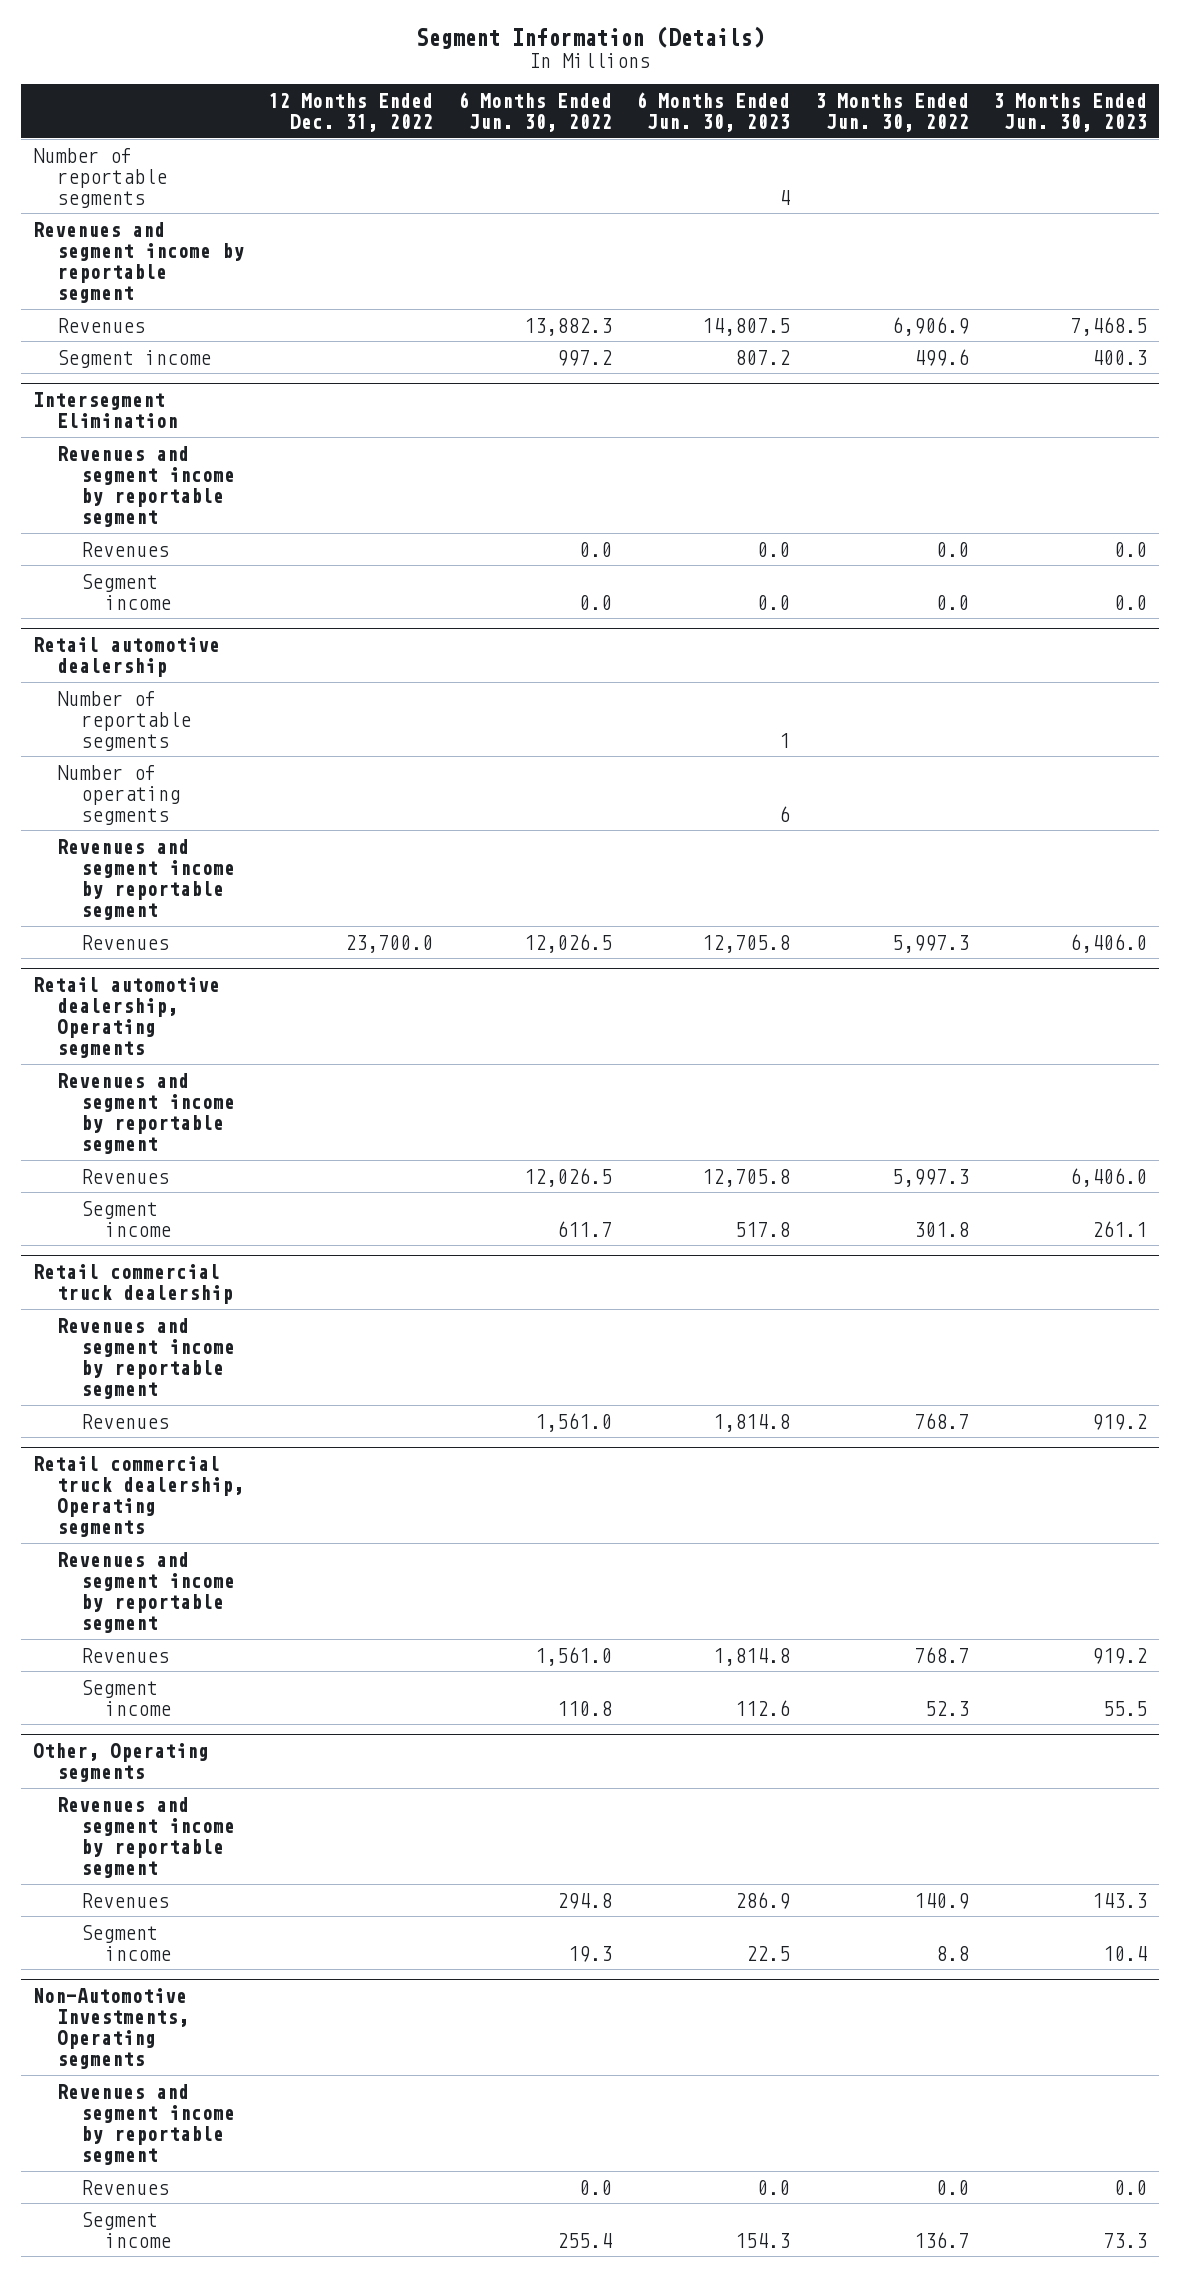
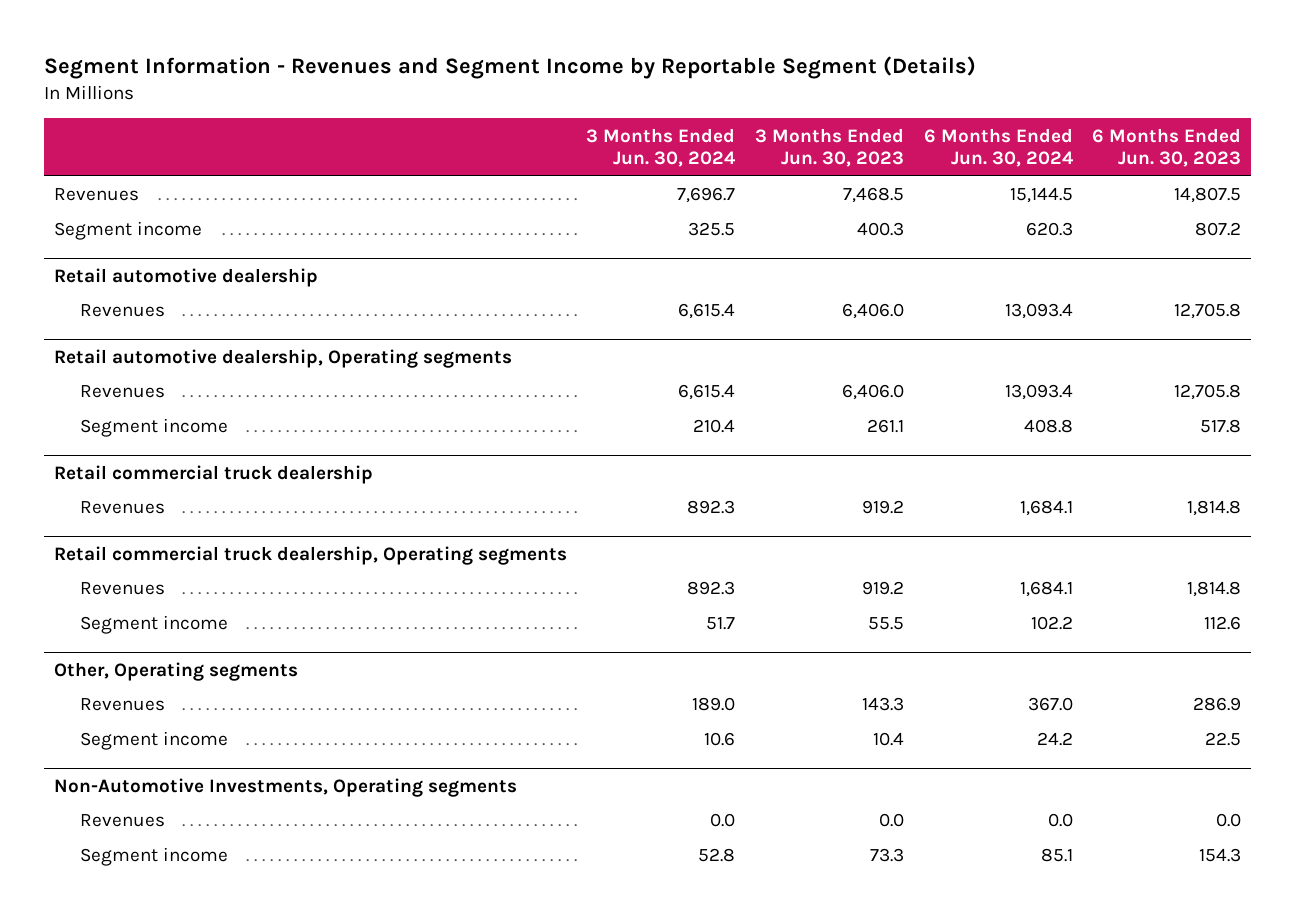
- Segment Information (Details)
+ Segment Information - Revenues and Segment Income by Reportable Segment (Details)
- | 12 Months Ended Dec. 31, 2022 | 6 Months Ended Jun. 30, 2022 | 6 Months Ended Jun. 30, 2023 | 3 Months Ended Jun. 30, 2022 | 3 Months Ended Jun. 30, 2023
+ | 3 Months Ended Jun. 30, 2024 | 3 Months Ended Jun. 30, 2023 | 6 Months Ended Jun. 30, 2024 | 6 Months Ended Jun. 30, 2023
- Number of reportable segments | | | 4 | |
- Revenues and segment income by reportable segment
- Intersegment Elimination
- Revenues and segment income by reportable segment
- Revenues | | 0.0 | 0.0 | 0.0 | 0.0
- Segment income | | 0.0 | 0.0 | 0.0 | 0.0
@ Retail automotive dealership
- Number of reportable segments | | | 1 | |
- Number of operating segments | | | 6 | |
- Revenues and segment income by reportable segment
@ Retail automotive dealership, Operating segments
- Revenues and segment income by reportable segment
@ Retail commercial truck dealership
- Revenues and segment income by reportable segment
@ Retail commercial truck dealership, Operating segments
- Revenues and segment income by reportable segment
@ Other, Operating segments
- Revenues and segment income by reportable segment
@ Non-Automotive Investments, Operating segments
- Revenues and segment income by reportable segment

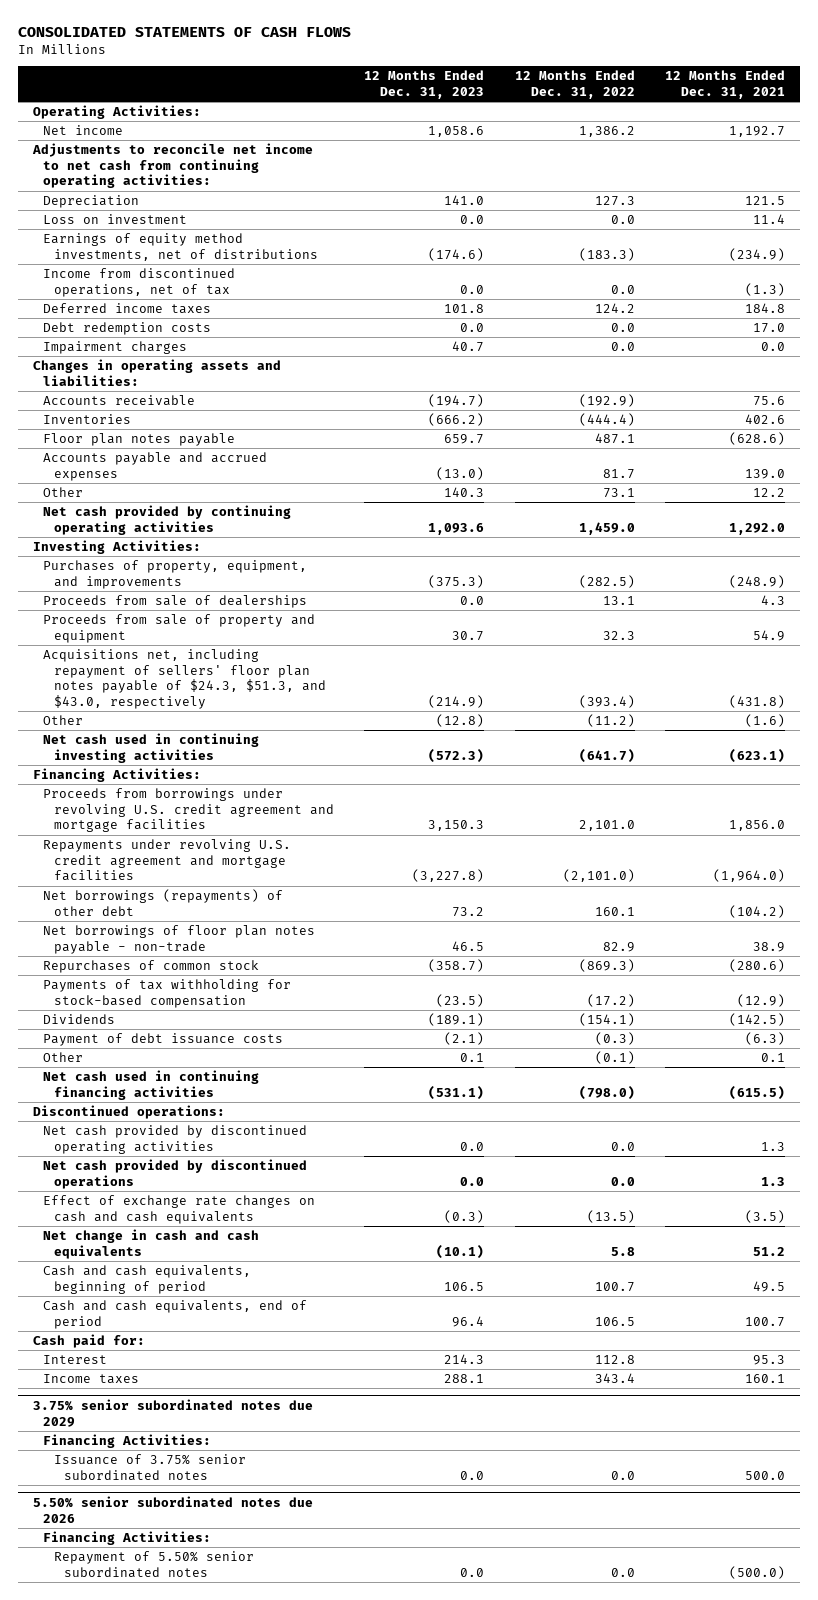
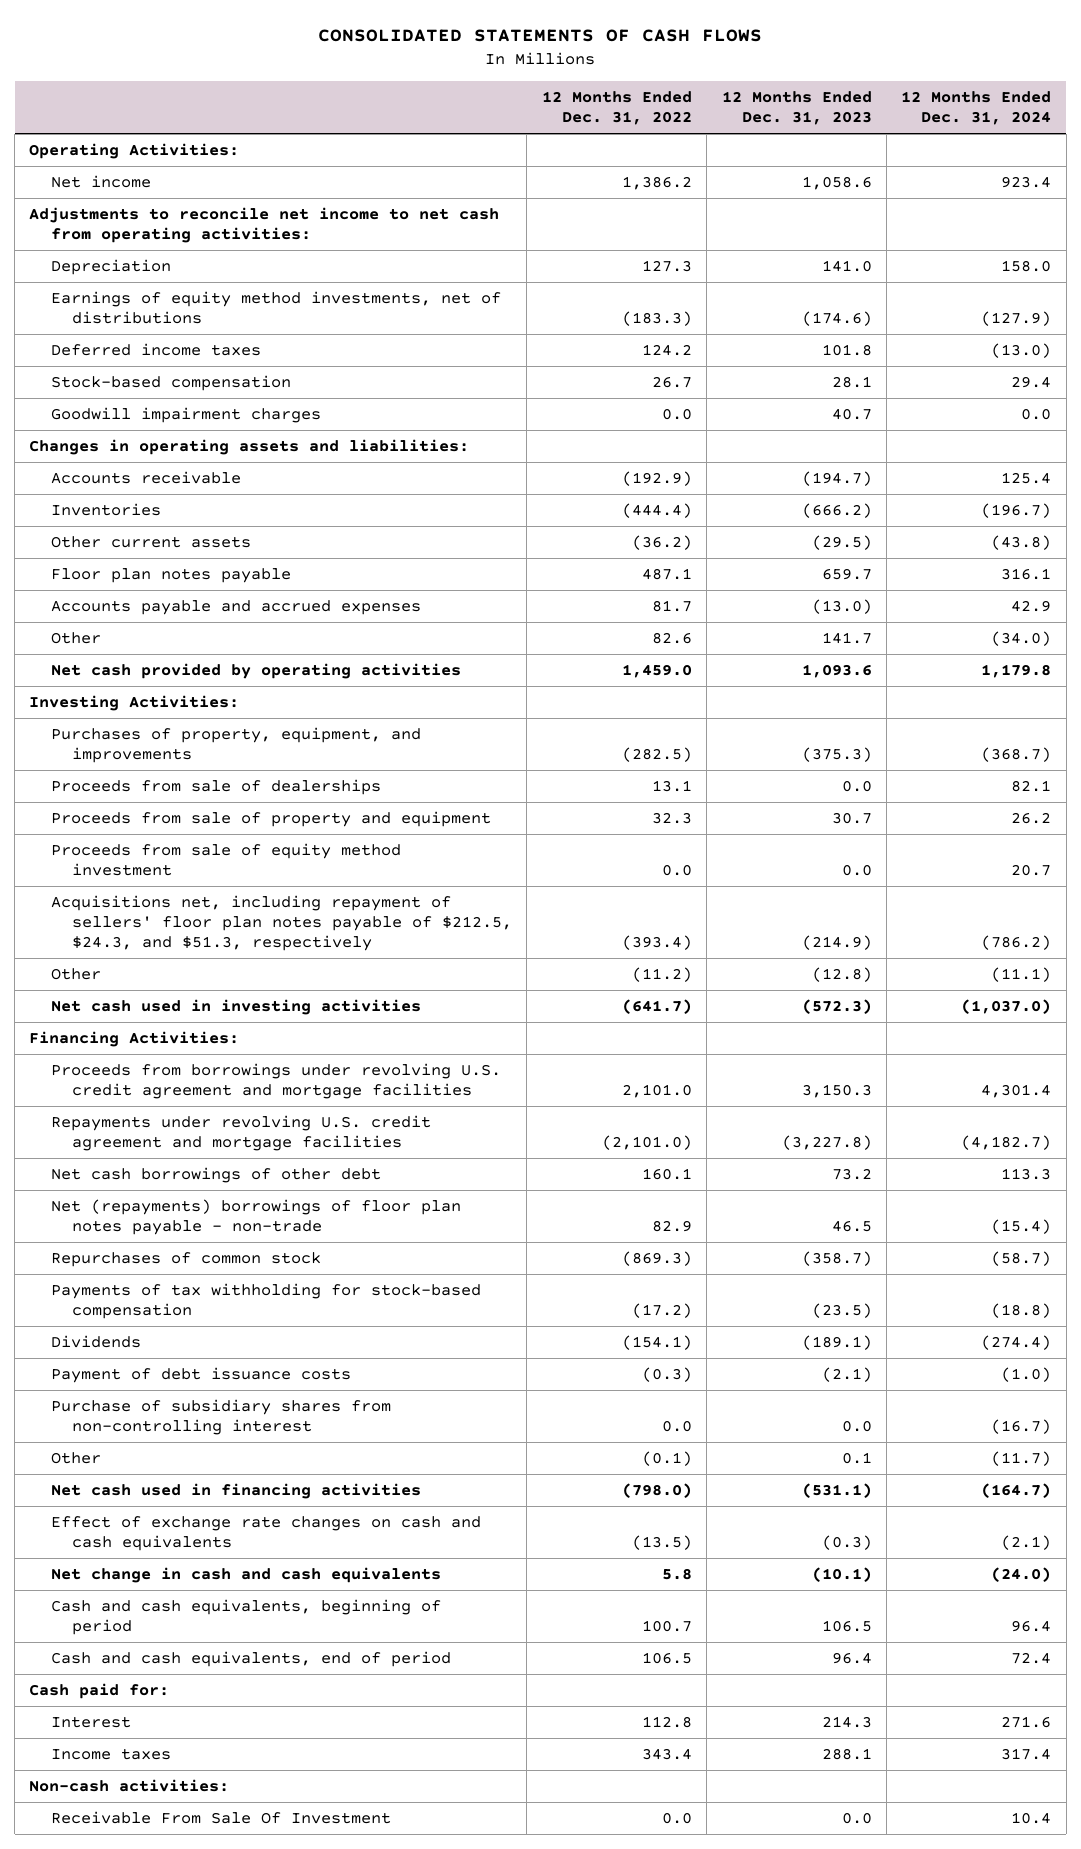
- | 12 Months Ended Dec. 31, 2023 | 12 Months Ended Dec. 31, 2022 | 12 Months Ended Dec. 31, 2021
+ | 12 Months Ended Dec. 31, 2022 | 12 Months Ended Dec. 31, 2023 | 12 Months Ended Dec. 31, 2024
- Adjustments to reconcile net income to net cash from continuing operating activities:
+ Adjustments to reconcile net income to net cash from operating activities:
- Loss on investment | 0.0 | 0.0 | 11.4
- Income from discontinued operations, net of tax | 0.0 | 0.0 | (1.3)
- Debt redemption costs | 0.0 | 0.0 | 17.0
- Impairment charges | 40.7 | 0.0 | 0.0
+ Stock-based compensation | 26.7 | 28.1 | 29.4
+ Goodwill impairment charges | 0.0 | 40.7 | 0.0
+ Other current assets | (36.2) | (29.5) | (43.8)
- Other | 140.3 | 73.1 | 12.2
- Net cash provided by continuing operating activities | 1,093.6 | 1,459.0 | 1,292.0
+ Other | 82.6 | 141.7 | (34.0)
+ Net cash provided by operating activities | 1,459.0 | 1,093.6 | 1,179.8
- Acquisitions net, including repayment of sellers' floor plan notes payable of $24.3, $51.3, and $43.0, respectively | (214.9) | (393.4) | (431.8)
+ Proceeds from sale of equity method investment | 0.0 | 0.0 | 20.7
+ Acquisitions net, including repayment of sellers' floor plan notes payable of $212.5, $24.3, and $51.3, respectively | (393.4) | (214.9) | (786.2)
- Net cash used in continuing investing activities | (572.3) | (641.7) | (623.1)
+ Net cash used in investing activities | (641.7) | (572.3) | (1,037.0)
- Net borrowings (repayments) of other debt | 73.2 | 160.1 | (104.2)
- Net borrowings of floor plan notes payable - non-trade | 46.5 | 82.9 | 38.9
+ Net cash borrowings of other debt | 160.1 | 73.2 | 113.3
+ Net (repayments) borrowings of floor plan notes payable - non-trade | 82.9 | 46.5 | (15.4)
+ Purchase of subsidiary shares from non-controlling interest | 0.0 | 0.0 | (16.7)
- Net cash used in continuing financing activities | (531.1) | (798.0) | (615.5)
- Discontinued operations:
- Net cash provided by discontinued operating activities | 0.0 | 0.0 | 1.3
- Net cash provided by discontinued operations | 0.0 | 0.0 | 1.3
+ Net cash used in financing activities | (798.0) | (531.1) | (164.7)
- 3.75% senior subordinated notes due 2029
- Financing Activities:
- Issuance of 3.75% senior subordinated notes | 0.0 | 0.0 | 500.0
- 5.50% senior subordinated notes due 2026
- Financing Activities:
- Repayment of 5.50% senior subordinated notes | 0.0 | 0.0 | (500.0)
+ Non-cash activities:
+ Receivable From Sale Of Investment | 0.0 | 0.0 | 10.4

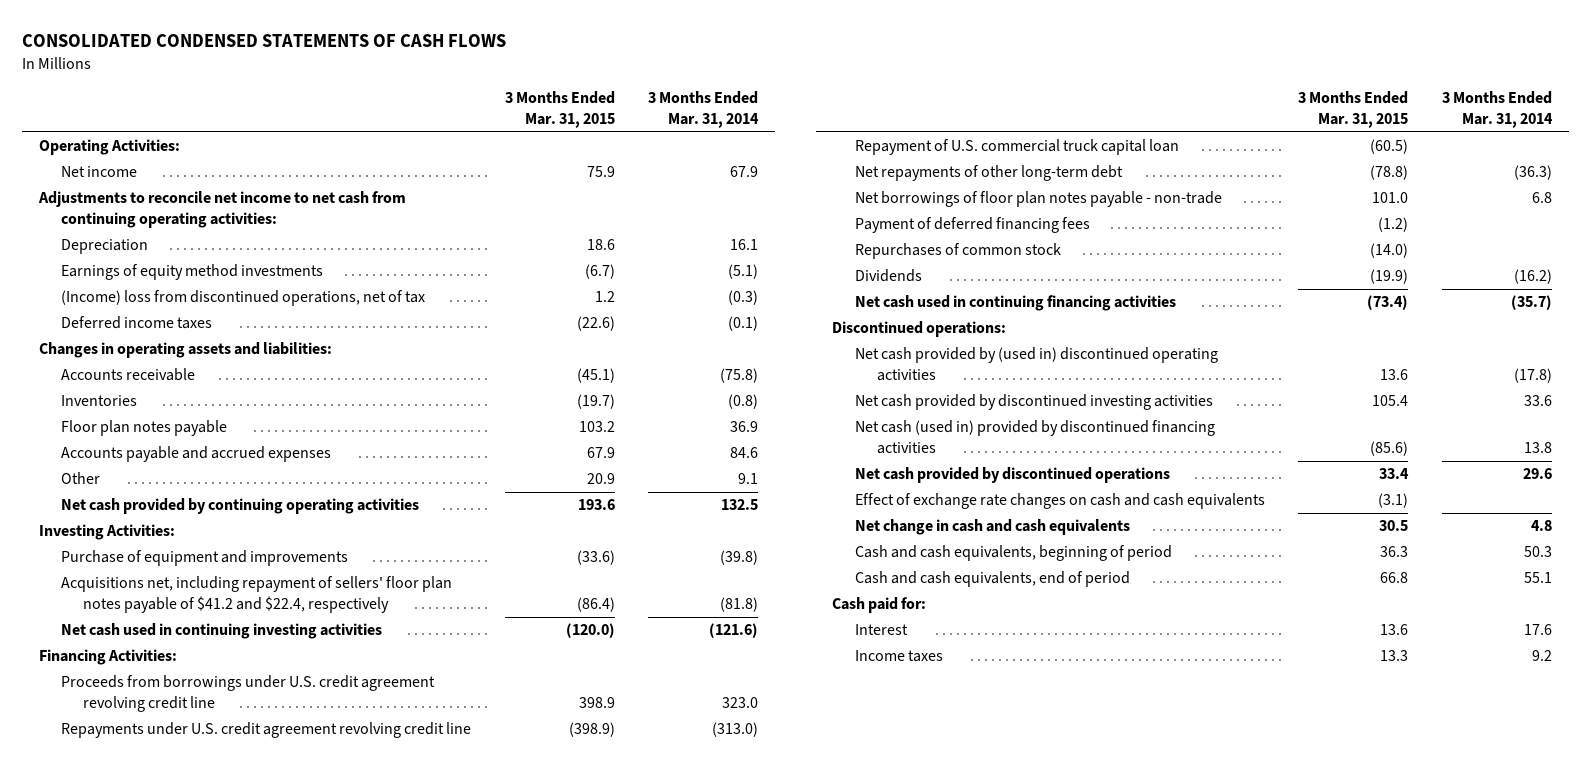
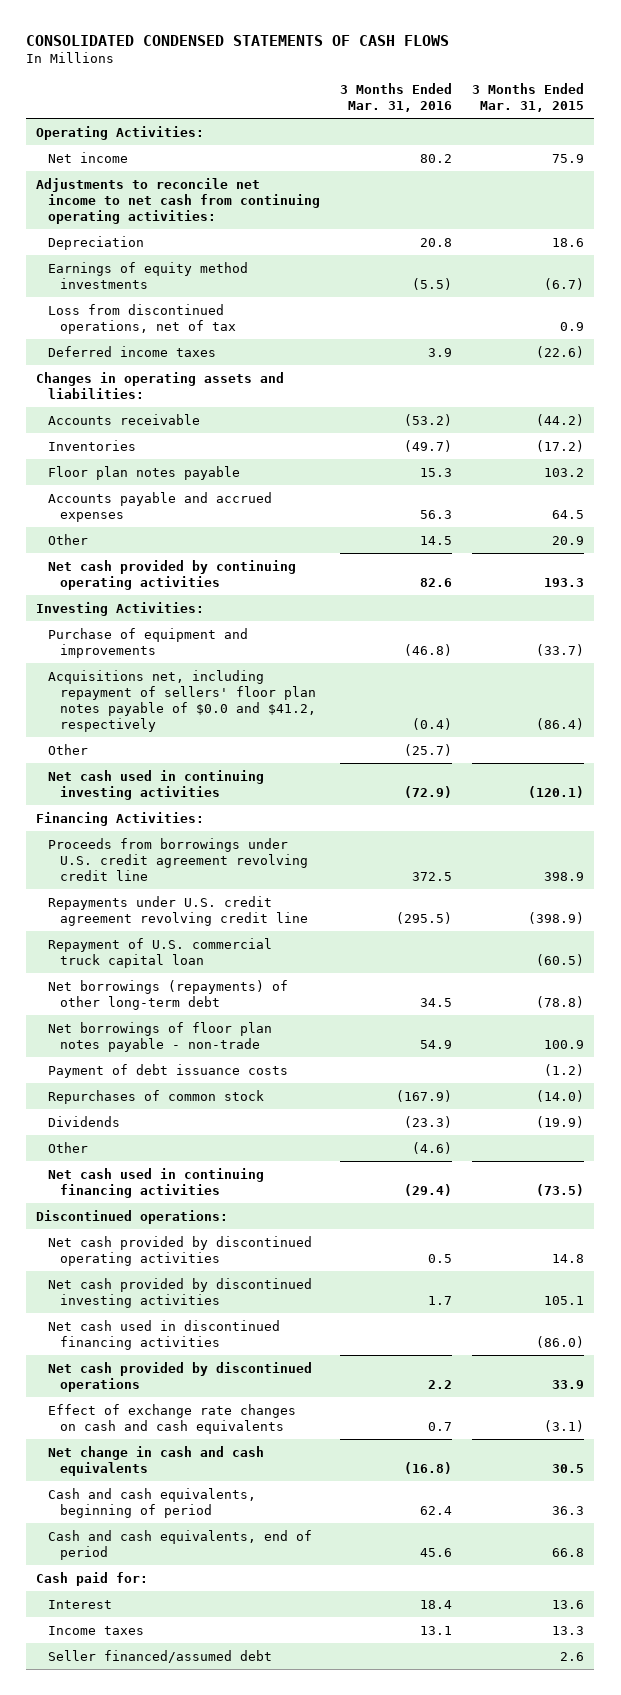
- | 3 Months Ended Mar. 31, 2015 | 3 Months Ended Mar. 31, 2014
+ | 3 Months Ended Mar. 31, 2016 | 3 Months Ended Mar. 31, 2015
- (Income) loss from discontinued operations, net of tax | 1.2 | (0.3)
+ Loss from discontinued operations, net of tax | | 0.9
- Accounts receivable | (45.1) | (75.8)
- Inventories | (19.7) | (0.8)
+ Accounts receivable | (53.2) | (44.2)
+ Inventories | (49.7) | (17.2)
- Accounts payable and accrued expenses | 67.9 | 84.6
+ Accounts payable and accrued expenses | 56.3 | 64.5
- Net cash provided by continuing operating activities | 193.6 | 132.5
+ Net cash provided by continuing operating activities | 82.6 | 193.3
- Purchase of equipment and improvements | (33.6) | (39.8)
- Acquisitions net, including repayment of sellers' floor plan notes payable of $41.2 and $22.4, respectively | (86.4) | (81.8)
- Net cash used in continuing investing activities | (120.0) | (121.6)
+ Purchase of equipment and improvements | (46.8) | (33.7)
+ Acquisitions net, including repayment of sellers' floor plan notes payable of $0.0 and $41.2, respectively | (0.4) | (86.4)
+ Other | (25.7) |
+ Net cash used in continuing investing activities | (72.9) | (120.1)
- Net repayments of other long-term debt | (78.8) | (36.3)
- Net borrowings of floor plan notes payable - non-trade | 101.0 | 6.8
- Payment of deferred financing fees | (1.2) |
+ Net borrowings (repayments) of other long-term debt | 34.5 | (78.8)
+ Net borrowings of floor plan notes payable - non-trade | 54.9 | 100.9
+ Payment of debt issuance costs | | (1.2)
- Net cash used in continuing financing activities | (73.4) | (35.7)
+ Other | (4.6) |
+ Net cash used in continuing financing activities | (29.4) | (73.5)
- Net cash provided by (used in) discontinued operating activities | 13.6 | (17.8)
- Net cash provided by discontinued investing activities | 105.4 | 33.6
- Net cash (used in) provided by discontinued financing activities | (85.6) | 13.8
- Net cash provided by discontinued operations | 33.4 | 29.6
+ Net cash provided by discontinued operating activities | 0.5 | 14.8
+ Net cash provided by discontinued investing activities | 1.7 | 105.1
+ Net cash used in discontinued financing activities | | (86.0)
+ Net cash provided by discontinued operations | 2.2 | 33.9
+ Seller financed/assumed debt | | 2.6

